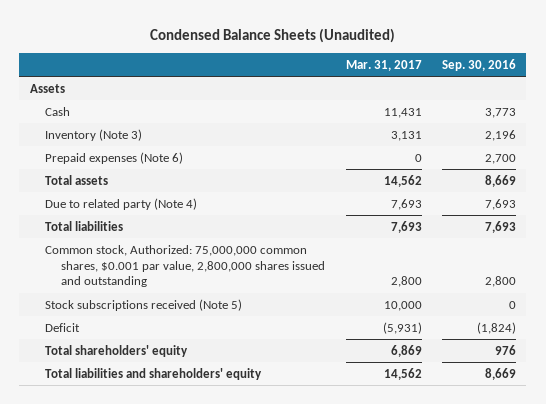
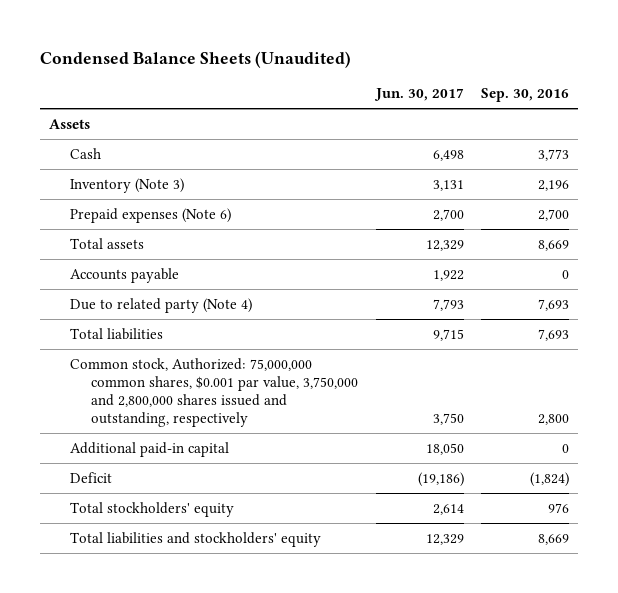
- | Mar. 31, 2017 | Sep. 30, 2016
+ | Jun. 30, 2017 | Sep. 30, 2016
+ Accounts payable | 1,922 | 0
- Common stock, Authorized: 75,000,000 common shares, $0.001 par value, 2,800,000 shares issued and outstanding | 2,800 | 2,800
- Stock subscriptions received (Note 5) | 10,000 | 0
+ Common stock, Authorized: 75,000,000 common shares, $0.001 par value, 3,750,000 and 2,800,000 shares issued and outstanding, respectively | 3,750 | 2,800
+ Additional paid-in capital | 18,050 | 0
- Total shareholders' equity | 6,869 | 976
- Total liabilities and shareholders' equity | 14,562 | 8,669
+ Total stockholders' equity | 2,614 | 976
+ Total liabilities and stockholders' equity | 12,329 | 8,669

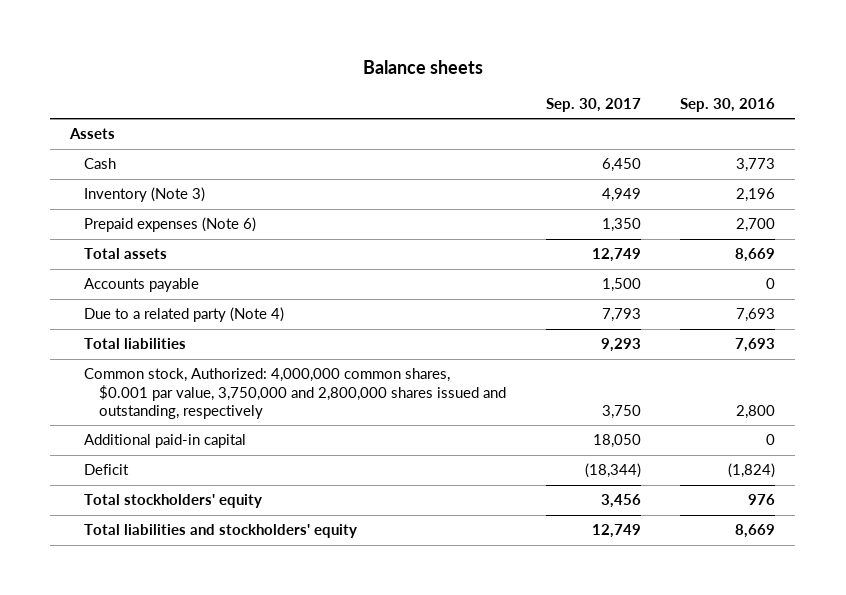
- Condensed Balance Sheets (Unaudited)
+ Balance sheets
- | Jun. 30, 2017 | Sep. 30, 2016
+ | Sep. 30, 2017 | Sep. 30, 2016
- Due to related party (Note 4) | 7,793 | 7,693
+ Due to a related party (Note 4) | 7,793 | 7,693
- Common stock, Authorized: 75,000,000 common shares, $0.001 par value, 3,750,000 and 2,800,000 shares issued and outstanding, respectively | 3,750 | 2,800
+ Common stock, Authorized: 4,000,000 common shares, $0.001 par value, 3,750,000 and 2,800,000 shares issued and outstanding, respectively | 3,750 | 2,800

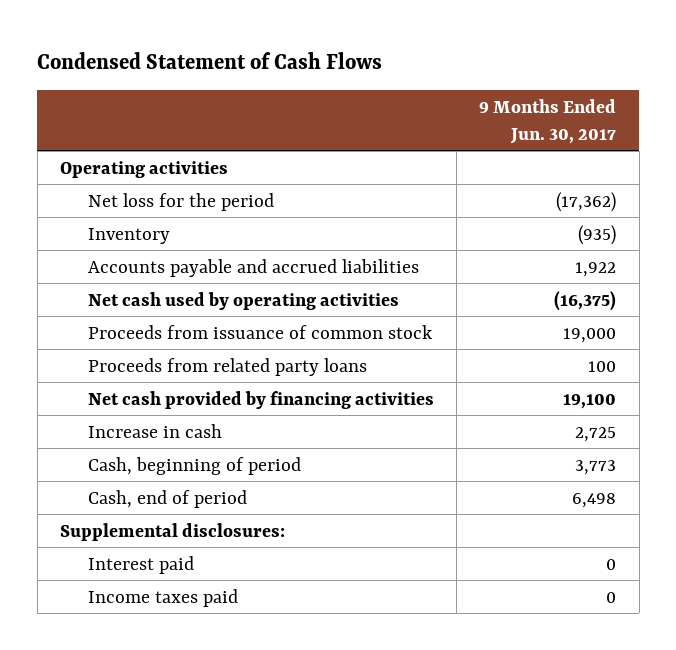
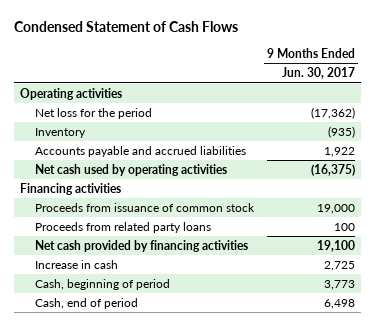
+ Financing activities
- Supplemental disclosures:
- Interest paid | 0
- Income taxes paid | 0

